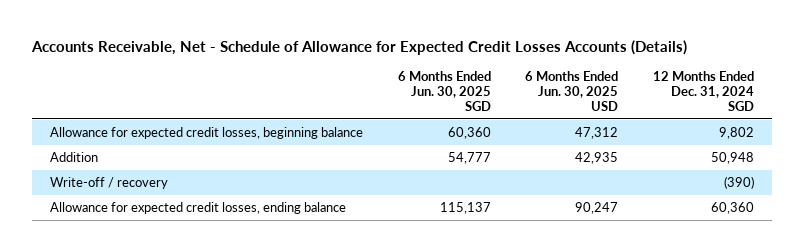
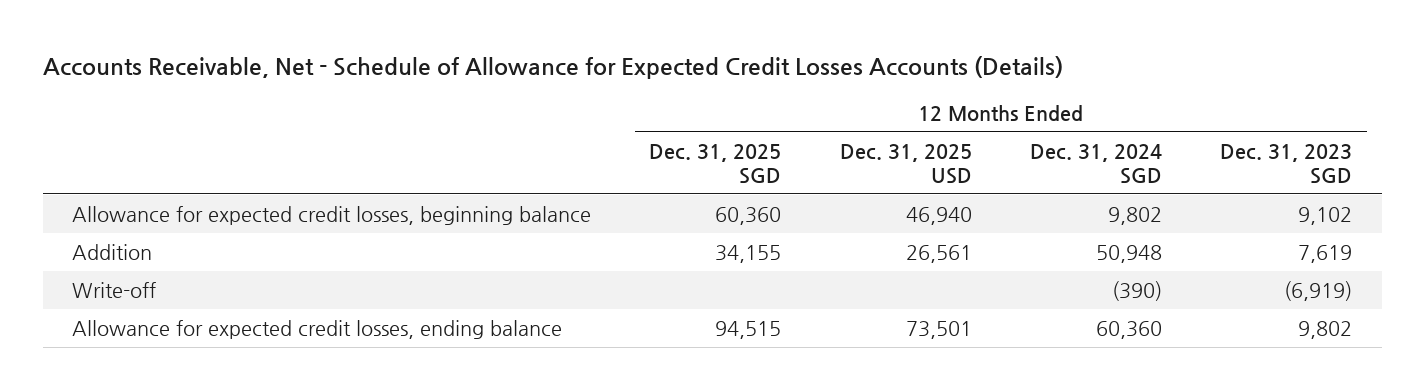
- | 6 Months Ended Jun. 30, 2025 SGD | 6 Months Ended Jun. 30, 2025 USD | 12 Months Ended Dec. 31, 2024 SGD
+ | 12 Months Ended Dec. 31, 2025 SGD | 12 Months Ended Dec. 31, 2025 USD | 12 Months Ended Dec. 31, 2024 SGD | 12 Months Ended Dec. 31, 2023 SGD
- Write-off / recovery | | | (390)
+ Write-off | | | (390) | (6,919)

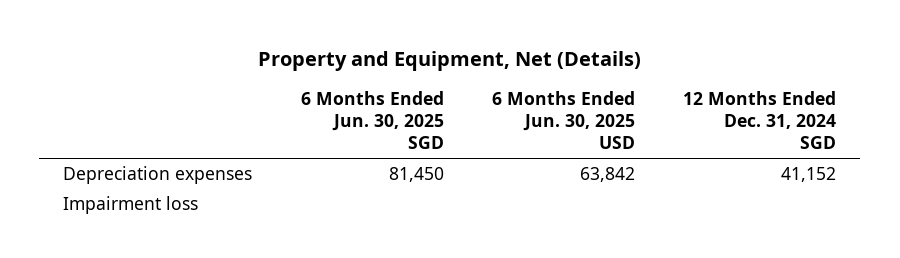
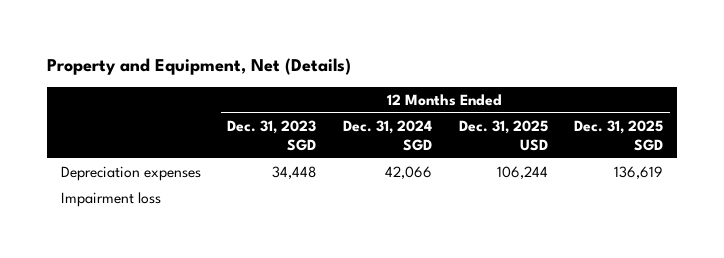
- | 6 Months Ended Jun. 30, 2025 SGD | 6 Months Ended Jun. 30, 2025 USD | 12 Months Ended Dec. 31, 2024 SGD
+ | 12 Months Ended Dec. 31, 2023 SGD | 12 Months Ended Dec. 31, 2024 SGD | 12 Months Ended Dec. 31, 2025 USD | 12 Months Ended Dec. 31, 2025 SGD
- Depreciation expenses | 81,450 | 63,842 | 41,152
+ Depreciation expenses | 34,448 | 42,066 | 106,244 | 136,619

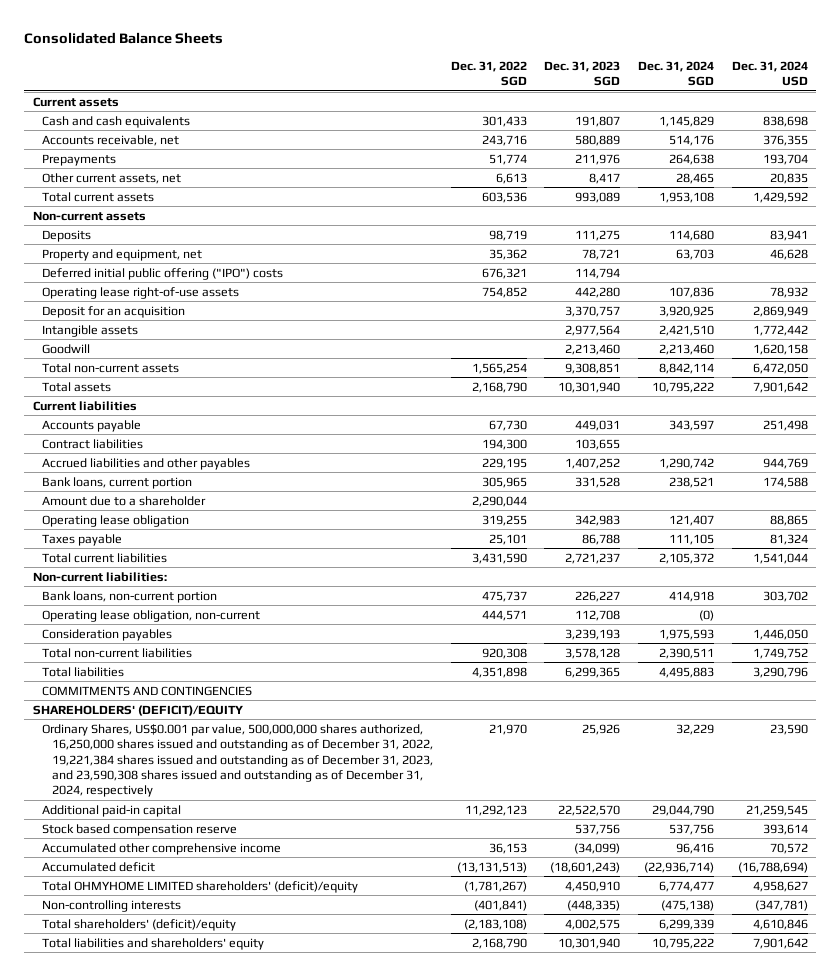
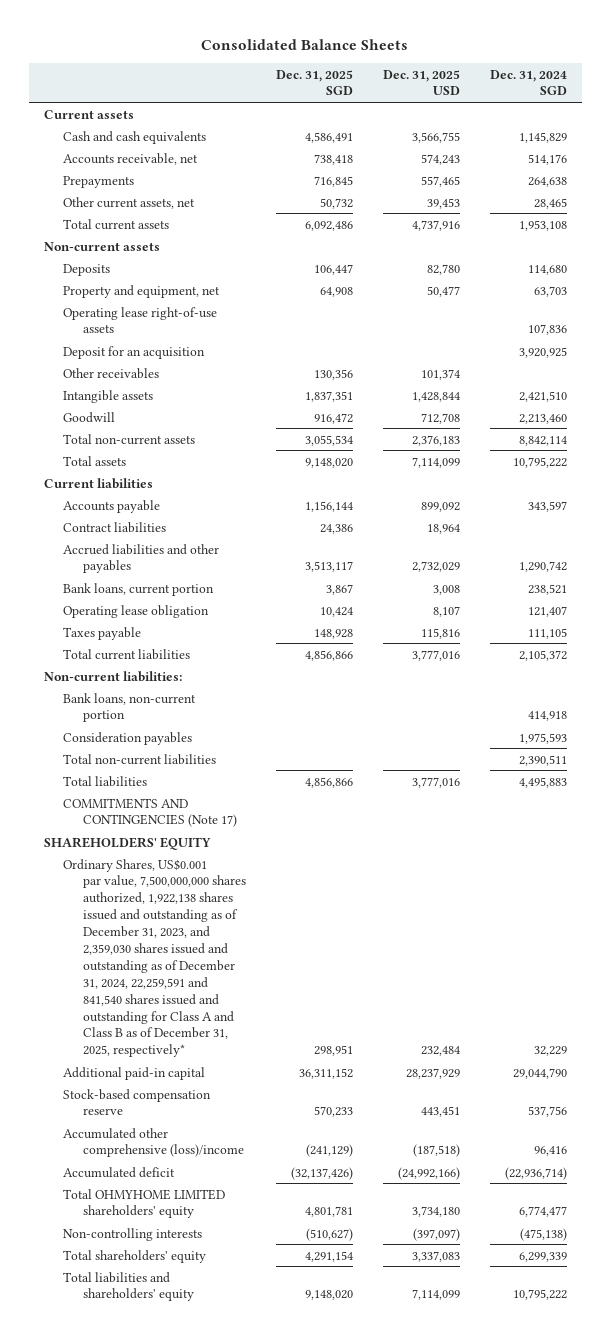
- | Dec. 31, 2022 SGD | Dec. 31, 2023 SGD | Dec. 31, 2024 SGD | Dec. 31, 2024 USD
+ | Dec. 31, 2025 SGD | Dec. 31, 2025 USD | Dec. 31, 2024 SGD
- Deferred initial public offering ("IPO") costs | 676,321 | 114,794 | |
+ Other receivables | 130,356 | 101,374 |
- Amount due to a shareholder | 2,290,044 | | |
- Operating lease obligation, non-current | 444,571 | 112,708 | (0) |
- COMMITMENTS AND CONTINGENCIES
- SHAREHOLDERS' (DEFICIT)/EQUITY
- Ordinary Shares, US$0.001 par value, 500,000,000 shares authorized, 16,250,000 shares issued and outstanding as of December 31, 2022, 19,221,384 shares issued and outstanding as of December 31, 2023, and 23,590,308 shares issued and outstanding as of December 31, 2024, respectively | 21,970 | 25,926 | 32,229 | 23,590
+ COMMITMENTS AND CONTINGENCIES (Note 17)
+ SHAREHOLDERS' EQUITY
+ Ordinary Shares, US$0.001 par value, 7,500,000,000 shares authorized, 1,922,138 shares issued and outstanding as of December 31, 2023, and 2,359,030 shares issued and outstanding as of December 31, 2024, 22,259,591 and 841,540 shares issued and outstanding for Class A and Class B as of December 31, 2025, respectively* | 298,951 | 232,484 | 32,229
- Stock based compensation reserve | | 537,756 | 537,756 | 393,614
- Accumulated other comprehensive income | 36,153 | (34,099) | 96,416 | 70,572
+ Stock-based compensation reserve | 570,233 | 443,451 | 537,756
+ Accumulated other comprehensive (loss)/income | (241,129) | (187,518) | 96,416
- Total OHMYHOME LIMITED shareholders' (deficit)/equity | (1,781,267) | 4,450,910 | 6,774,477 | 4,958,627
+ Total OHMYHOME LIMITED shareholders' equity | 4,801,781 | 3,734,180 | 6,774,477
- Total shareholders' (deficit)/equity | (2,183,108) | 4,002,575 | 6,299,339 | 4,610,846
+ Total shareholders' equity | 4,291,154 | 3,337,083 | 6,299,339

